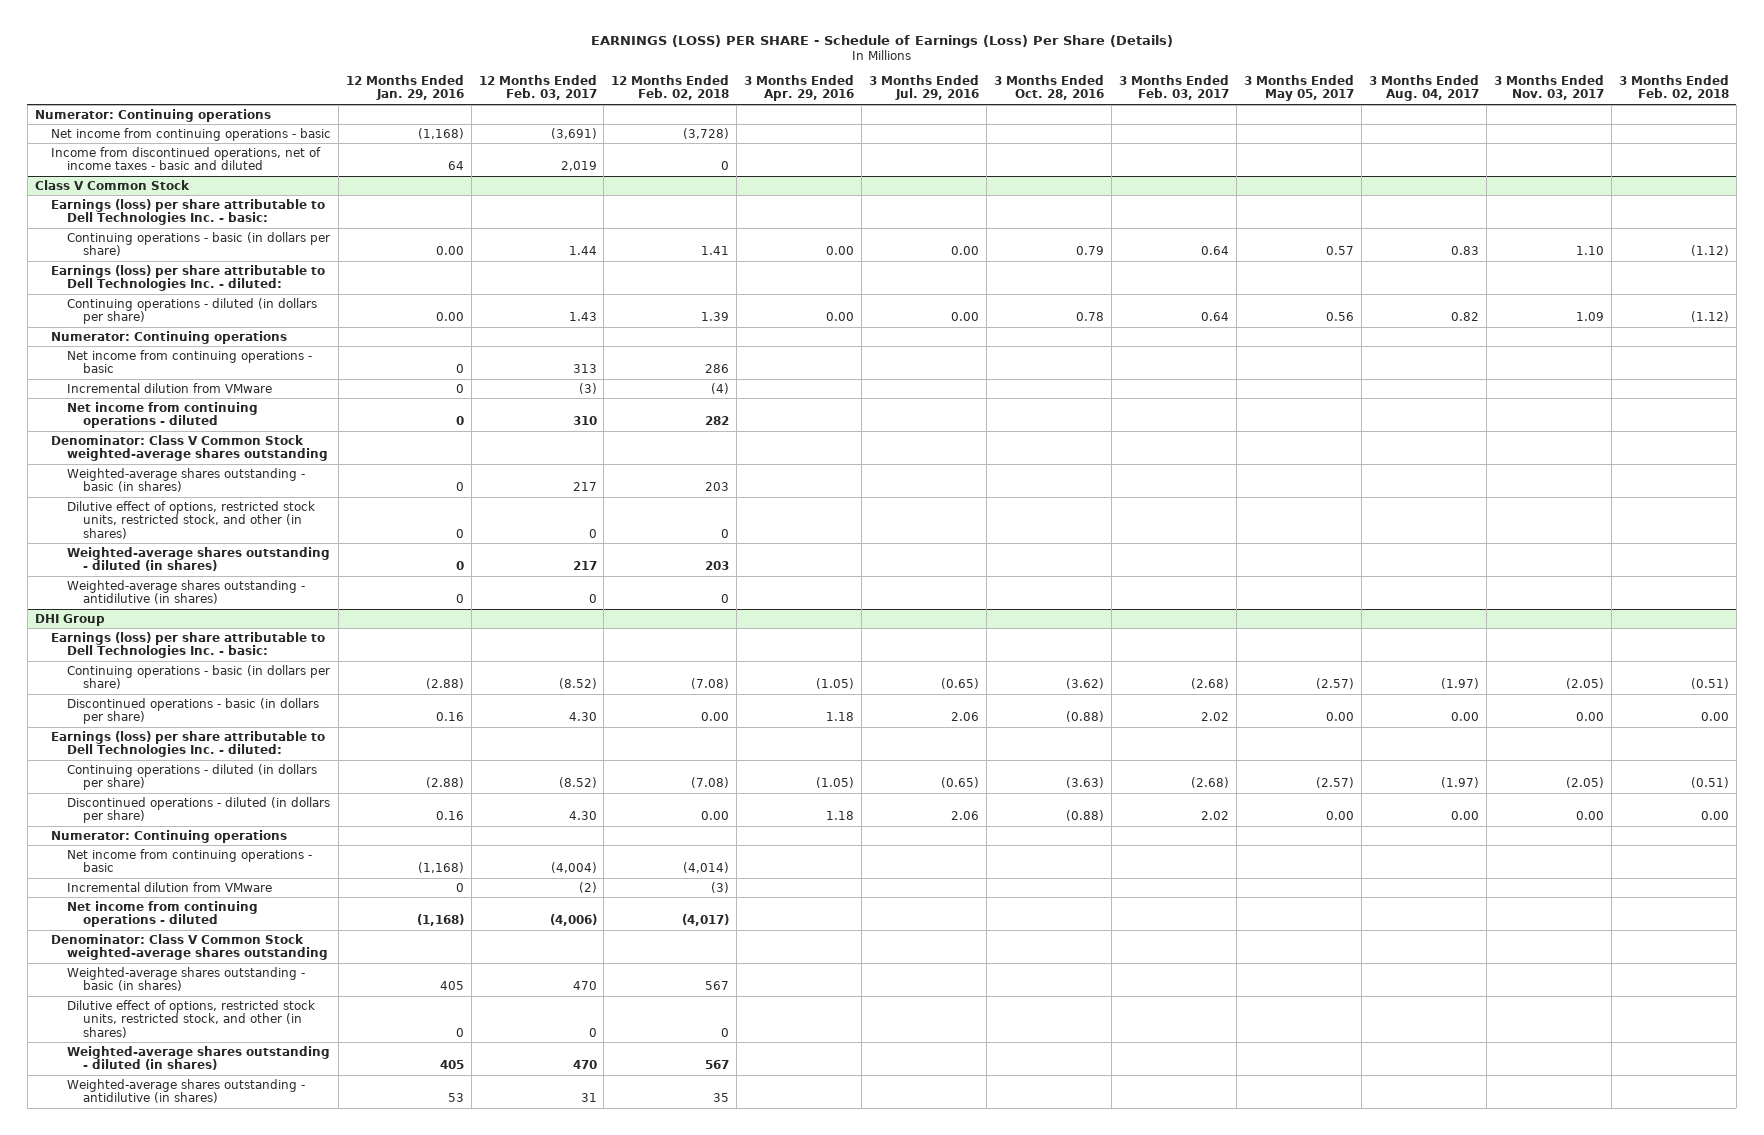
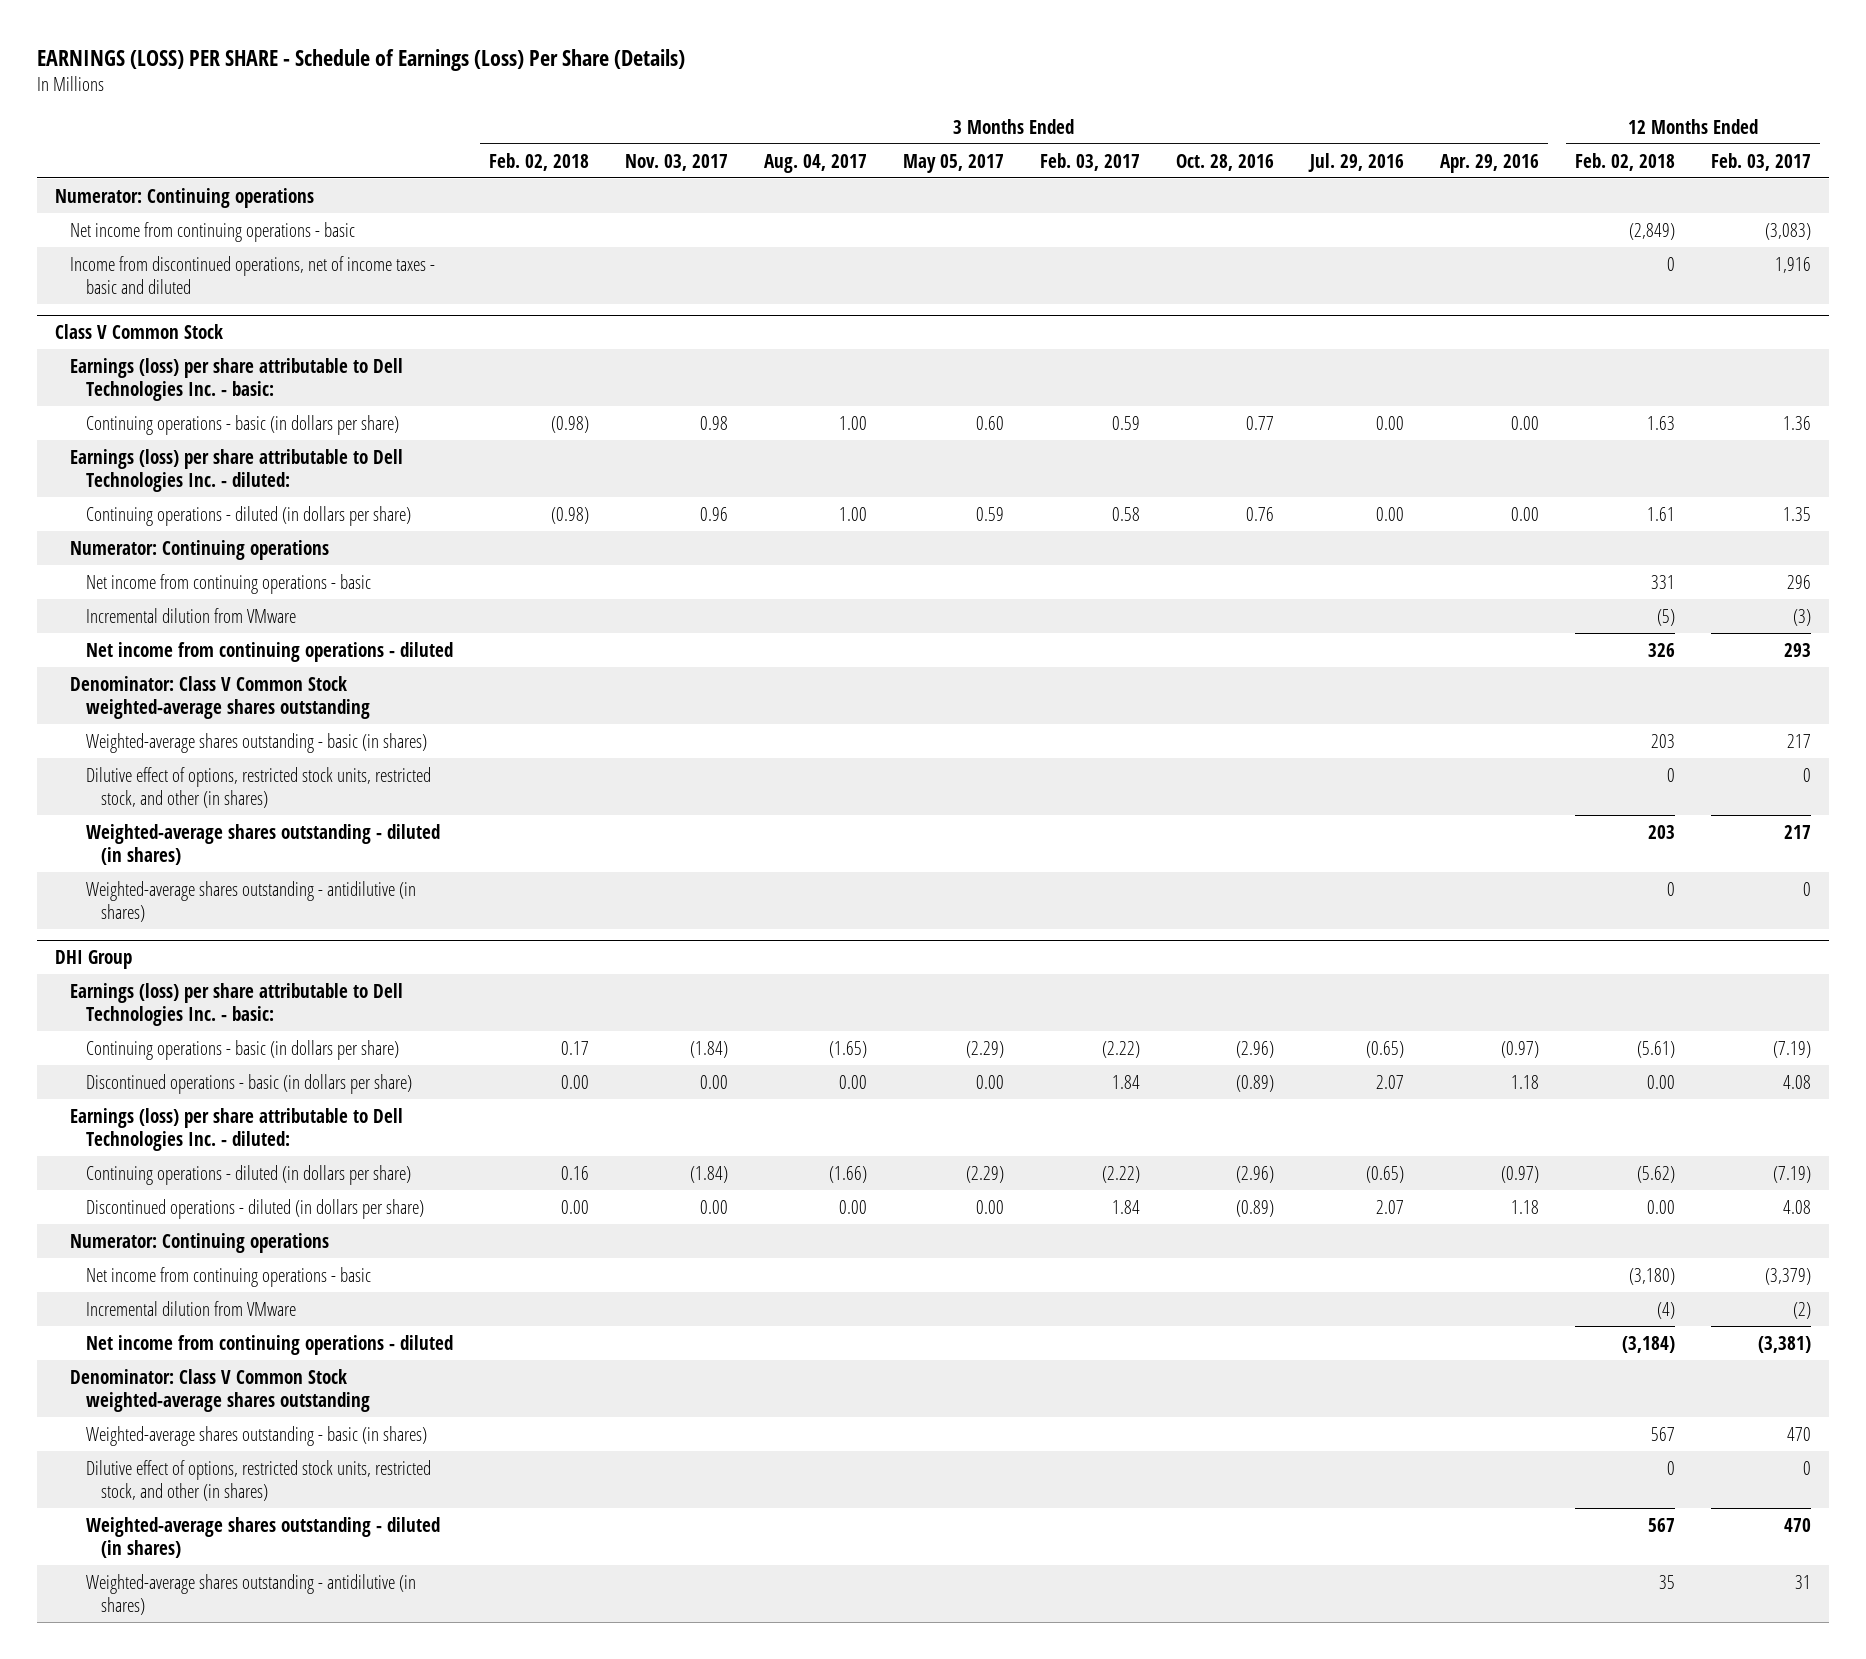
- | 12 Months Ended Jan. 29, 2016 | 12 Months Ended Feb. 03, 2017 | 12 Months Ended Feb. 02, 2018 | 3 Months Ended Apr. 29, 2016 | 3 Months Ended Jul. 29, 2016 | 3 Months Ended Oct. 28, 2016 | 3 Months Ended Feb. 03, 2017 | 3 Months Ended May 05, 2017 | 3 Months Ended Aug. 04, 2017 | 3 Months Ended Nov. 03, 2017 | 3 Months Ended Feb. 02, 2018
+ | 3 Months Ended Feb. 02, 2018 | 3 Months Ended Nov. 03, 2017 | 3 Months Ended Aug. 04, 2017 | 3 Months Ended May 05, 2017 | 3 Months Ended Feb. 03, 2017 | 3 Months Ended Oct. 28, 2016 | 3 Months Ended Jul. 29, 2016 | 3 Months Ended Apr. 29, 2016 | 12 Months Ended Feb. 02, 2018 | 12 Months Ended Feb. 03, 2017
- Net income from continuing operations - basic | (1,168) | (3,691) | (3,728) | | | | | | | |
- Income from discontinued operations, net of income taxes - basic and diluted | 64 | 2,019 | 0 | | | | | | | |
+ Net income from continuing operations - basic | | | | | | | | | (2,849) | (3,083)
+ Income from discontinued operations, net of income taxes - basic and diluted | | | | | | | | | 0 | 1,916
@ Class V Common Stock
- Continuing operations - basic (in dollars per share) | 0.00 | 1.44 | 1.41 | 0.00 | 0.00 | 0.79 | 0.64 | 0.57 | 0.83 | 1.10 | (1.12)
+ Continuing operations - basic (in dollars per share) | (0.98) | 0.98 | 1.00 | 0.60 | 0.59 | 0.77 | 0.00 | 0.00 | 1.63 | 1.36
- Continuing operations - diluted (in dollars per share) | 0.00 | 1.43 | 1.39 | 0.00 | 0.00 | 0.78 | 0.64 | 0.56 | 0.82 | 1.09 | (1.12)
+ Continuing operations - diluted (in dollars per share) | (0.98) | 0.96 | 1.00 | 0.59 | 0.58 | 0.76 | 0.00 | 0.00 | 1.61 | 1.35
- Net income from continuing operations - basic | 0 | 313 | 286 | | | | | | | |
- Incremental dilution from VMware | 0 | (3) | (4) | | | | | | | |
- Net income from continuing operations - diluted | 0 | 310 | 282 | | | | | | | |
+ Net income from continuing operations - basic | | | | | | | | | 331 | 296
+ Incremental dilution from VMware | | | | | | | | | (5) | (3)
+ Net income from continuing operations - diluted | | | | | | | | | 326 | 293
@ DHI Group
- Continuing operations - basic (in dollars per share) | (2.88) | (8.52) | (7.08) | (1.05) | (0.65) | (3.62) | (2.68) | (2.57) | (1.97) | (2.05) | (0.51)
- Discontinued operations - basic (in dollars per share) | 0.16 | 4.30 | 0.00 | 1.18 | 2.06 | (0.88) | 2.02 | 0.00 | 0.00 | 0.00 | 0.00
+ Continuing operations - basic (in dollars per share) | 0.17 | (1.84) | (1.65) | (2.29) | (2.22) | (2.96) | (0.65) | (0.97) | (5.61) | (7.19)
+ Discontinued operations - basic (in dollars per share) | 0.00 | 0.00 | 0.00 | 0.00 | 1.84 | (0.89) | 2.07 | 1.18 | 0.00 | 4.08
- Continuing operations - diluted (in dollars per share) | (2.88) | (8.52) | (7.08) | (1.05) | (0.65) | (3.63) | (2.68) | (2.57) | (1.97) | (2.05) | (0.51)
- Discontinued operations - diluted (in dollars per share) | 0.16 | 4.30 | 0.00 | 1.18 | 2.06 | (0.88) | 2.02 | 0.00 | 0.00 | 0.00 | 0.00
+ Continuing operations - diluted (in dollars per share) | 0.16 | (1.84) | (1.66) | (2.29) | (2.22) | (2.96) | (0.65) | (0.97) | (5.62) | (7.19)
+ Discontinued operations - diluted (in dollars per share) | 0.00 | 0.00 | 0.00 | 0.00 | 1.84 | (0.89) | 2.07 | 1.18 | 0.00 | 4.08
- Net income from continuing operations - basic | (1,168) | (4,004) | (4,014) | | | | | | | |
- Incremental dilution from VMware | 0 | (2) | (3) | | | | | | | |
- Net income from continuing operations - diluted | (1,168) | (4,006) | (4,017) | | | | | | | |
+ Net income from continuing operations - basic | | | | | | | | | (3,180) | (3,379)
+ Incremental dilution from VMware | | | | | | | | | (4) | (2)
+ Net income from continuing operations - diluted | | | | | | | | | (3,184) | (3,381)

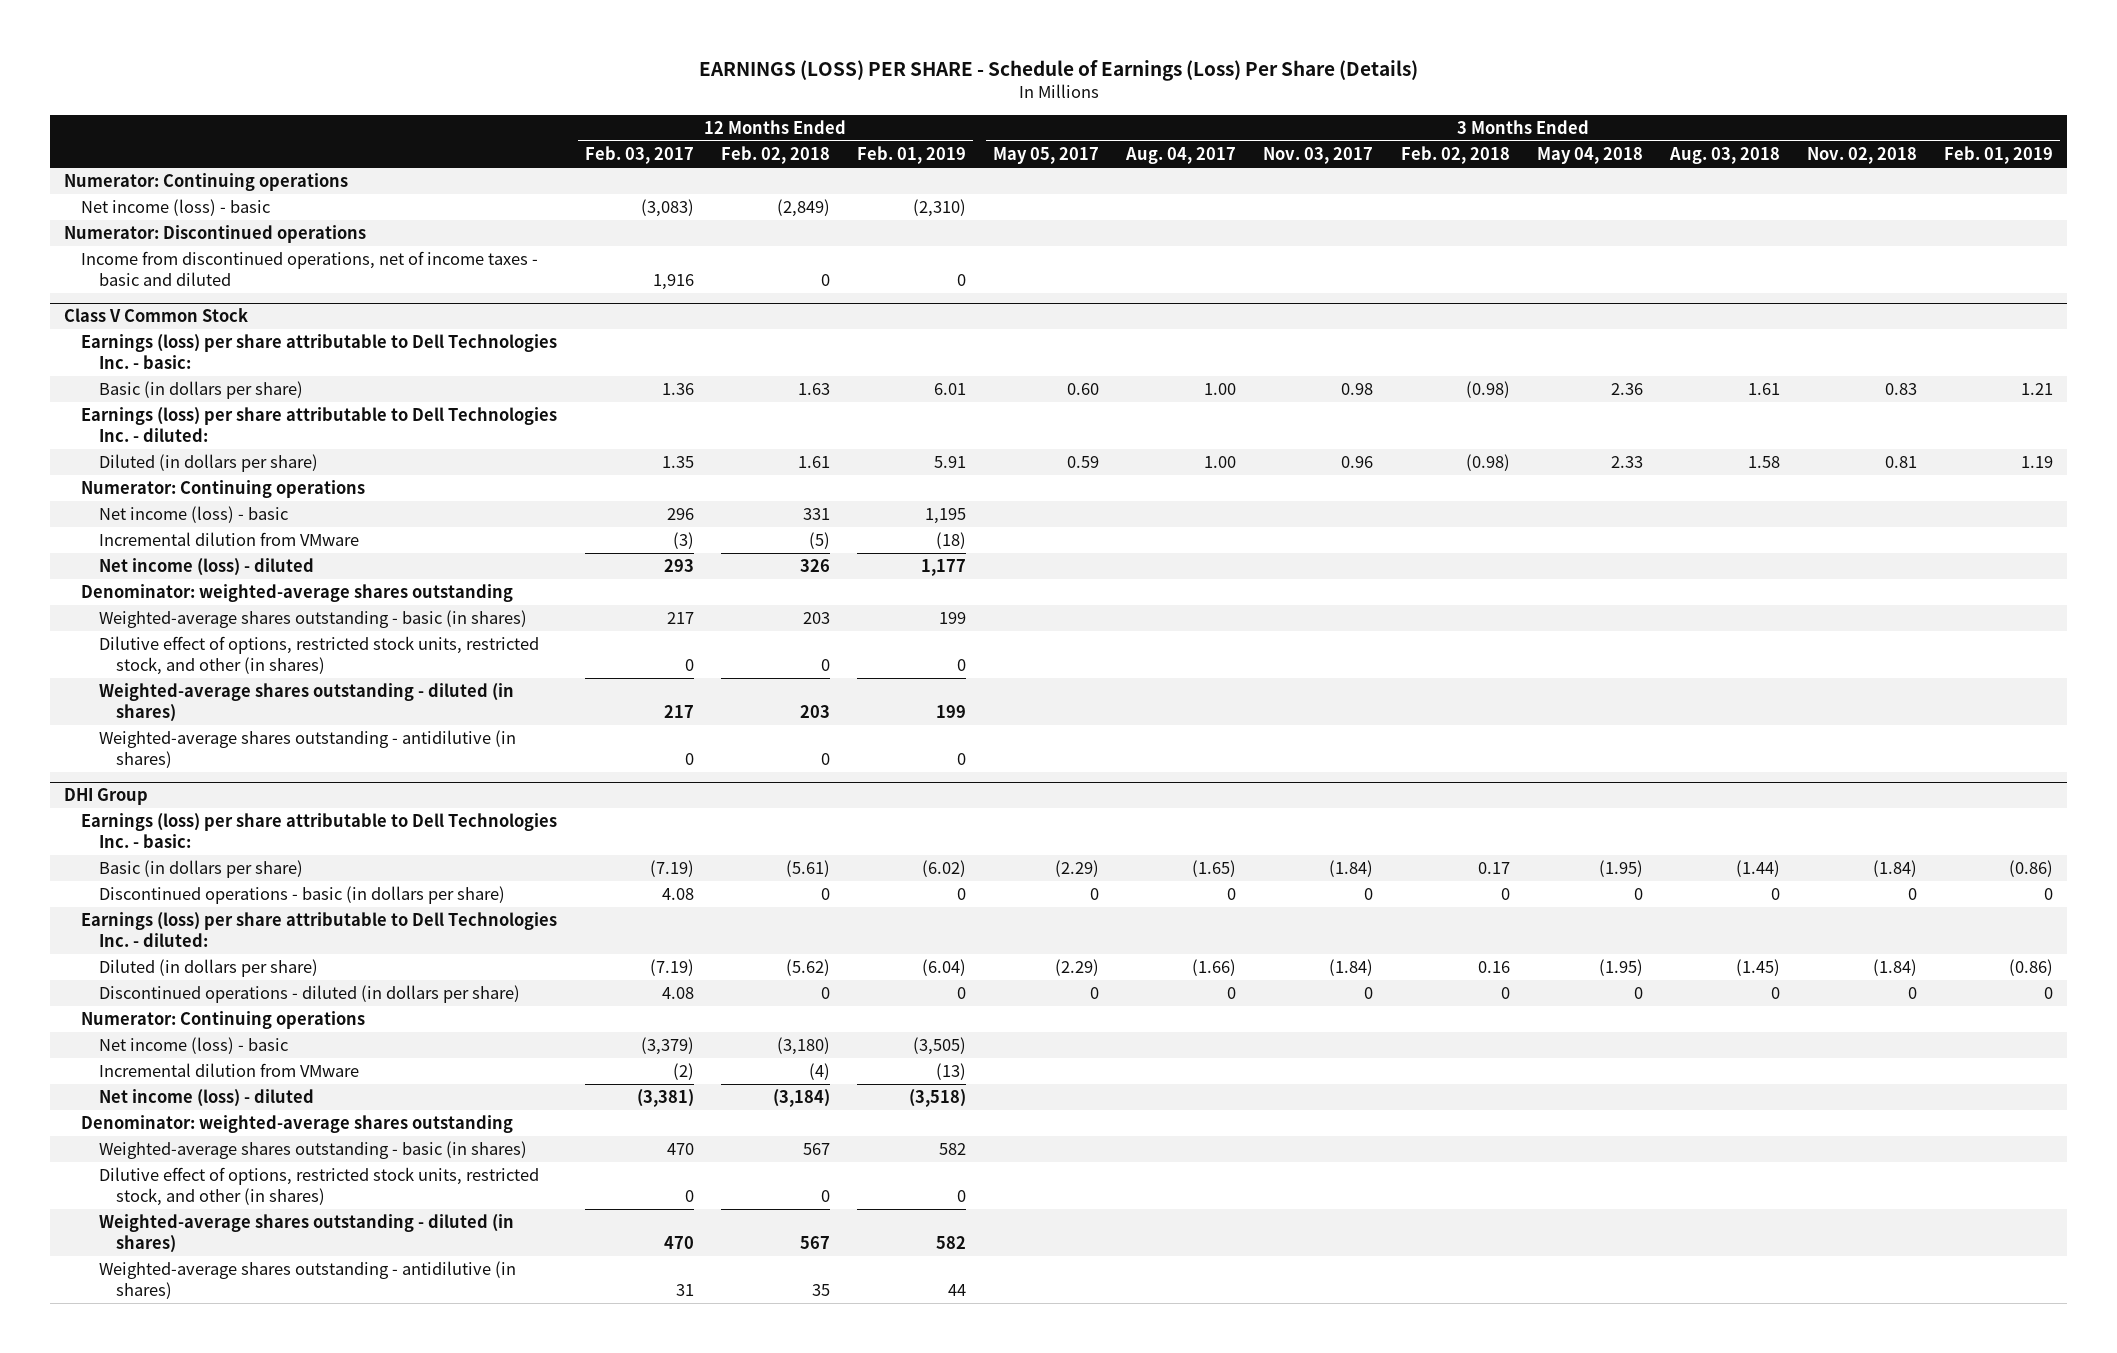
- | 3 Months Ended Feb. 02, 2018 | 3 Months Ended Nov. 03, 2017 | 3 Months Ended Aug. 04, 2017 | 3 Months Ended May 05, 2017 | 3 Months Ended Feb. 03, 2017 | 3 Months Ended Oct. 28, 2016 | 3 Months Ended Jul. 29, 2016 | 3 Months Ended Apr. 29, 2016 | 12 Months Ended Feb. 02, 2018 | 12 Months Ended Feb. 03, 2017
+ | 12 Months Ended Feb. 03, 2017 | 12 Months Ended Feb. 02, 2018 | 12 Months Ended Feb. 01, 2019 | 3 Months Ended May 05, 2017 | 3 Months Ended Aug. 04, 2017 | 3 Months Ended Nov. 03, 2017 | 3 Months Ended Feb. 02, 2018 | 3 Months Ended May 04, 2018 | 3 Months Ended Aug. 03, 2018 | 3 Months Ended Nov. 02, 2018 | 3 Months Ended Feb. 01, 2019
- Net income from continuing operations - basic | | | | | | | | | (2,849) | (3,083)
+ Net income (loss) - basic | (3,083) | (2,849) | (2,310) | | | | | | | |
+ Numerator: Discontinued operations
@ Class V Common Stock
- Continuing operations - basic (in dollars per share) | (0.98) | 0.98 | 1.00 | 0.60 | 0.59 | 0.77 | 0.00 | 0.00 | 1.63 | 1.36
+ Basic (in dollars per share) | 1.36 | 1.63 | 6.01 | 0.60 | 1.00 | 0.98 | (0.98) | 2.36 | 1.61 | 0.83 | 1.21
- Continuing operations - diluted (in dollars per share) | (0.98) | 0.96 | 1.00 | 0.59 | 0.58 | 0.76 | 0.00 | 0.00 | 1.61 | 1.35
+ Diluted (in dollars per share) | 1.35 | 1.61 | 5.91 | 0.59 | 1.00 | 0.96 | (0.98) | 2.33 | 1.58 | 0.81 | 1.19
- Net income from continuing operations - basic | | | | | | | | | 331 | 296
+ Net income (loss) - basic | 296 | 331 | 1,195 | | | | | | | |
- Net income from continuing operations - diluted | | | | | | | | | 326 | 293
- Denominator: Class V Common Stock weighted-average shares outstanding
+ Net income (loss) - diluted | 293 | 326 | 1,177 | | | | | | | |
+ Denominator: weighted-average shares outstanding
@ DHI Group
- Continuing operations - basic (in dollars per share) | 0.17 | (1.84) | (1.65) | (2.29) | (2.22) | (2.96) | (0.65) | (0.97) | (5.61) | (7.19)
- Discontinued operations - basic (in dollars per share) | 0.00 | 0.00 | 0.00 | 0.00 | 1.84 | (0.89) | 2.07 | 1.18 | 0.00 | 4.08
+ Basic (in dollars per share) | (7.19) | (5.61) | (6.02) | (2.29) | (1.65) | (1.84) | 0.17 | (1.95) | (1.44) | (1.84) | (0.86)
+ Discontinued operations - basic (in dollars per share) | 4.08 | 0 | 0 | 0 | 0 | 0 | 0 | 0 | 0 | 0 | 0
- Continuing operations - diluted (in dollars per share) | 0.16 | (1.84) | (1.66) | (2.29) | (2.22) | (2.96) | (0.65) | (0.97) | (5.62) | (7.19)
- Discontinued operations - diluted (in dollars per share) | 0.00 | 0.00 | 0.00 | 0.00 | 1.84 | (0.89) | 2.07 | 1.18 | 0.00 | 4.08
+ Diluted (in dollars per share) | (7.19) | (5.62) | (6.04) | (2.29) | (1.66) | (1.84) | 0.16 | (1.95) | (1.45) | (1.84) | (0.86)
+ Discontinued operations - diluted (in dollars per share) | 4.08 | 0 | 0 | 0 | 0 | 0 | 0 | 0 | 0 | 0 | 0
- Net income from continuing operations - basic | | | | | | | | | (3,180) | (3,379)
+ Net income (loss) - basic | (3,379) | (3,180) | (3,505) | | | | | | | |
- Net income from continuing operations - diluted | | | | | | | | | (3,184) | (3,381)
- Denominator: Class V Common Stock weighted-average shares outstanding
+ Net income (loss) - diluted | (3,381) | (3,184) | (3,518) | | | | | | | |
+ Denominator: weighted-average shares outstanding

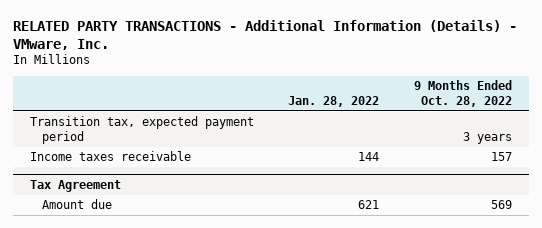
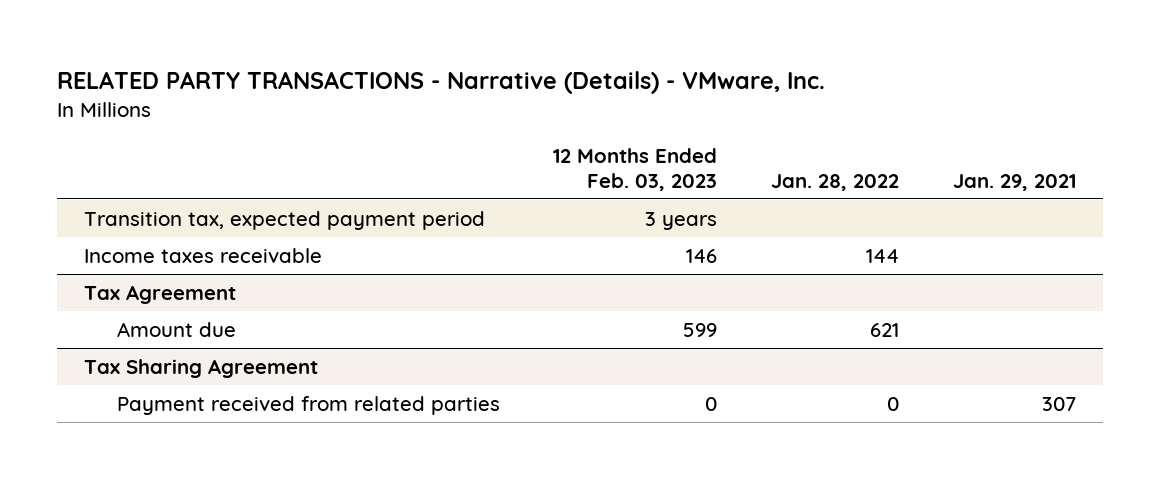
- RELATED PARTY TRANSACTIONS - Additional Information (Details) - VMware, Inc.
+ RELATED PARTY TRANSACTIONS - Narrative (Details) - VMware, Inc.
- | Jan. 28, 2022 | 9 Months Ended Oct. 28, 2022
+ | 12 Months Ended Feb. 03, 2023 | Jan. 28, 2022 | Jan. 29, 2021
+ Tax Sharing Agreement
+ Payment received from related parties | 0 | 0 | 307

